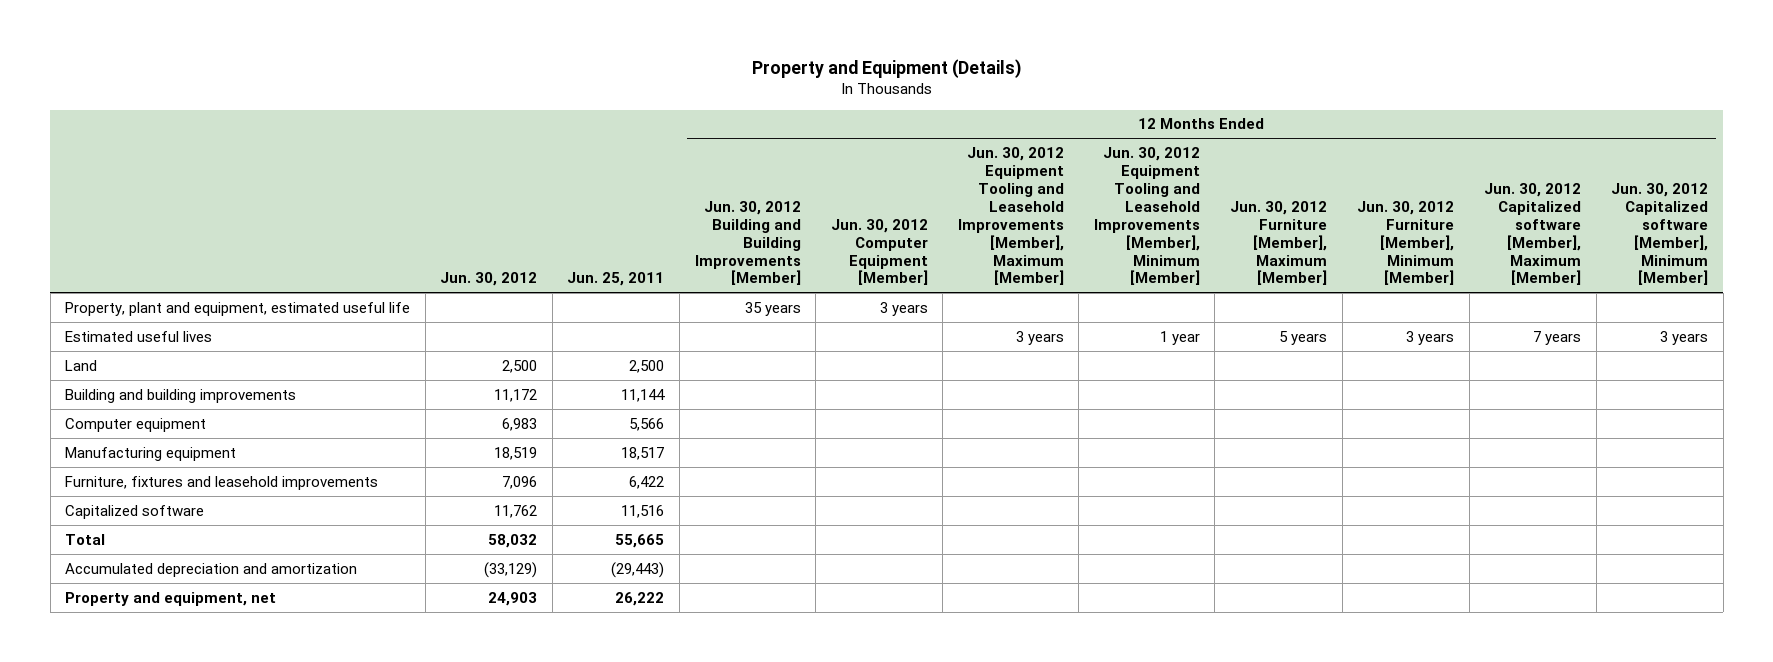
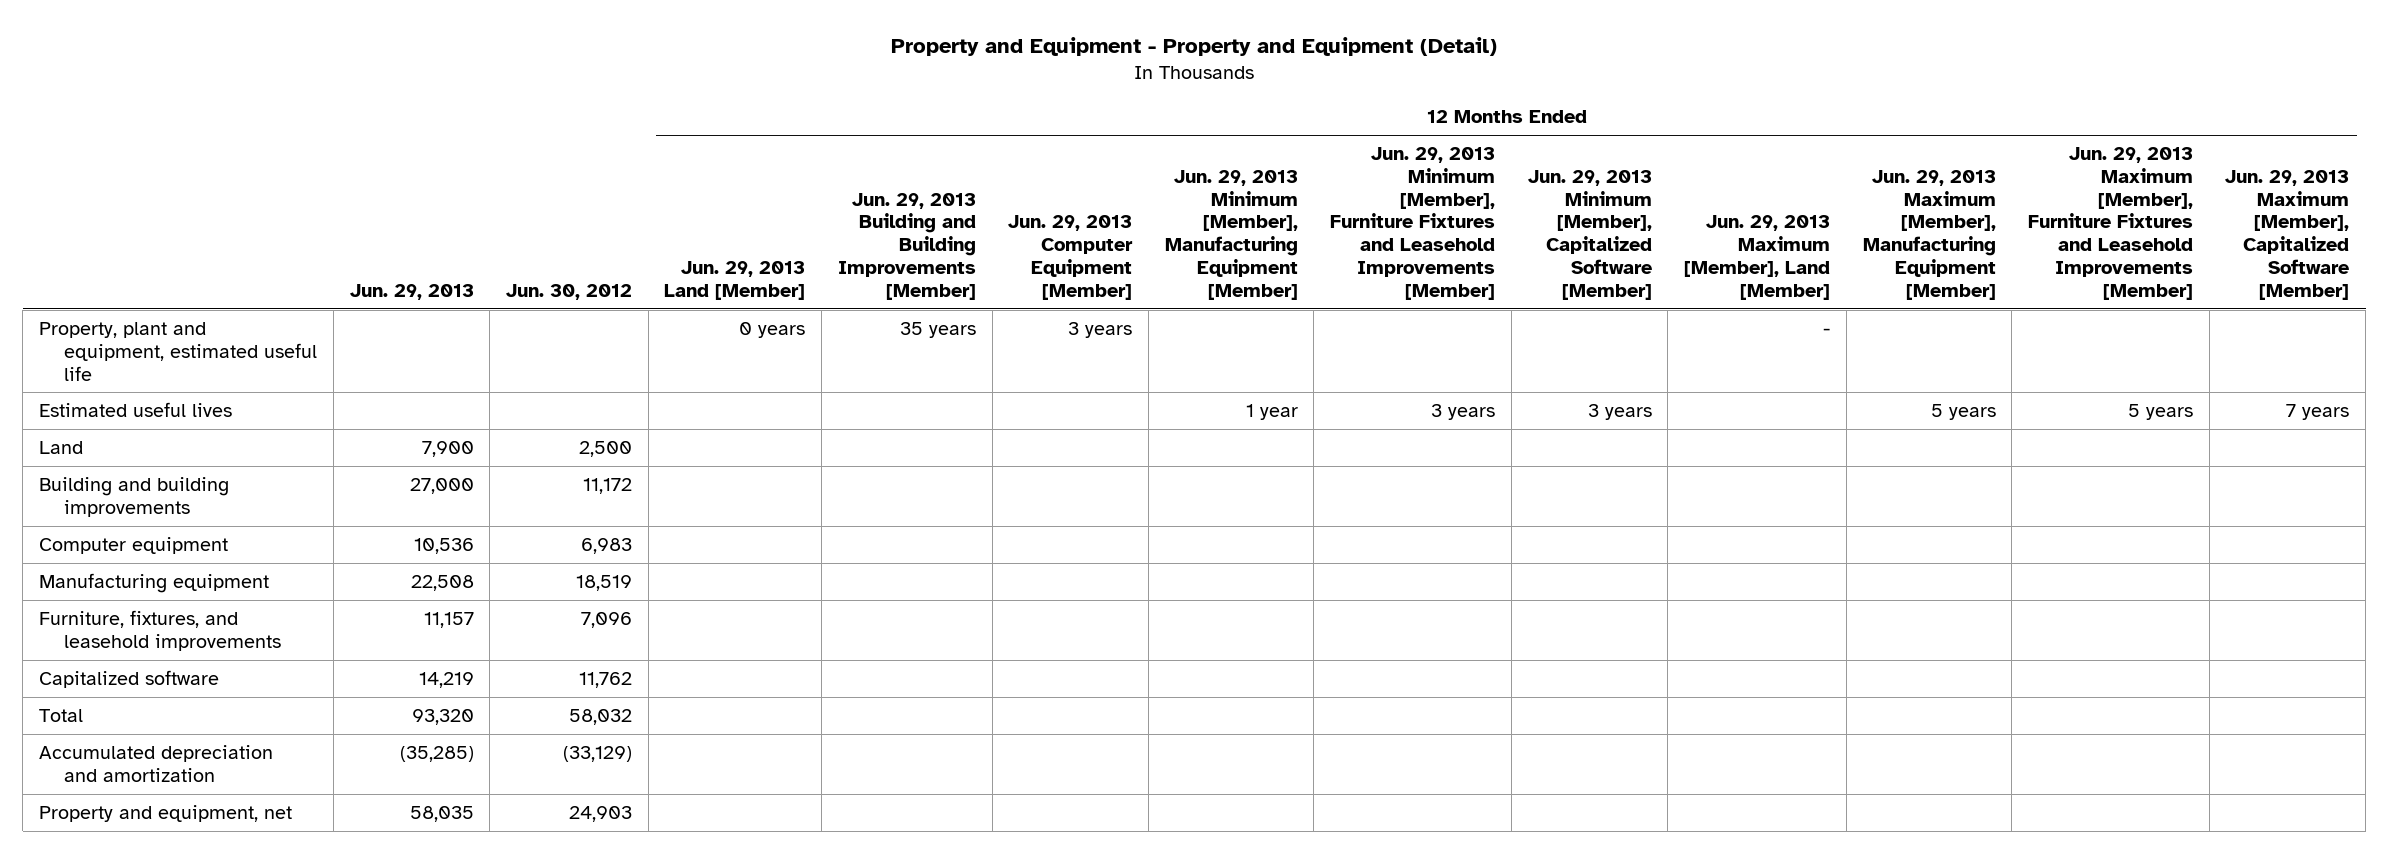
- Property and Equipment (Details)
+ Property and Equipment - Property and Equipment (Detail)
- | Jun. 30, 2012 | Jun. 25, 2011 | 12 Months Ended Jun. 30, 2012 Building and Building Improvements [Member] | 12 Months Ended Jun. 30, 2012 Computer Equipment [Member] | 12 Months Ended Jun. 30, 2012 Equipment Tooling and Leasehold Improvements [Member], Maximum [Member] | 12 Months Ended Jun. 30, 2012 Equipment Tooling and Leasehold Improvements [Member], Minimum [Member] | 12 Months Ended Jun. 30, 2012 Furniture [Member], Maximum [Member] | 12 Months Ended Jun. 30, 2012 Furniture [Member], Minimum [Member] | 12 Months Ended Jun. 30, 2012 Capitalized software [Member], Maximum [Member] | 12 Months Ended Jun. 30, 2012 Capitalized software [Member], Minimum [Member]
+ | Jun. 29, 2013 | Jun. 30, 2012 | 12 Months Ended Jun. 29, 2013 Land [Member] | 12 Months Ended Jun. 29, 2013 Building and Building Improvements [Member] | 12 Months Ended Jun. 29, 2013 Computer Equipment [Member] | 12 Months Ended Jun. 29, 2013 Minimum [Member], Manufacturing Equipment [Member] | 12 Months Ended Jun. 29, 2013 Minimum [Member], Furniture Fixtures and Leasehold Improvements [Member] | 12 Months Ended Jun. 29, 2013 Minimum [Member], Capitalized Software [Member] | 12 Months Ended Jun. 29, 2013 Maximum [Member], Land [Member] | 12 Months Ended Jun. 29, 2013 Maximum [Member], Manufacturing Equipment [Member] | 12 Months Ended Jun. 29, 2013 Maximum [Member], Furniture Fixtures and Leasehold Improvements [Member] | 12 Months Ended Jun. 29, 2013 Maximum [Member], Capitalized Software [Member]
- Furniture, fixtures and leasehold improvements | 7,096 | 6,422 | | | | | | | |
+ Furniture, fixtures, and leasehold improvements | 11,157 | 7,096 | | | | | | | | | |

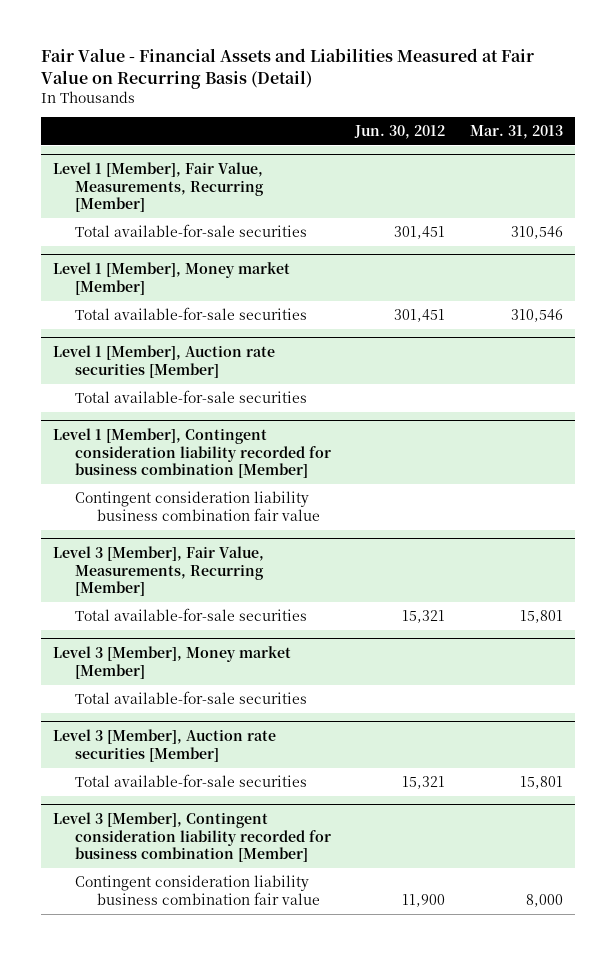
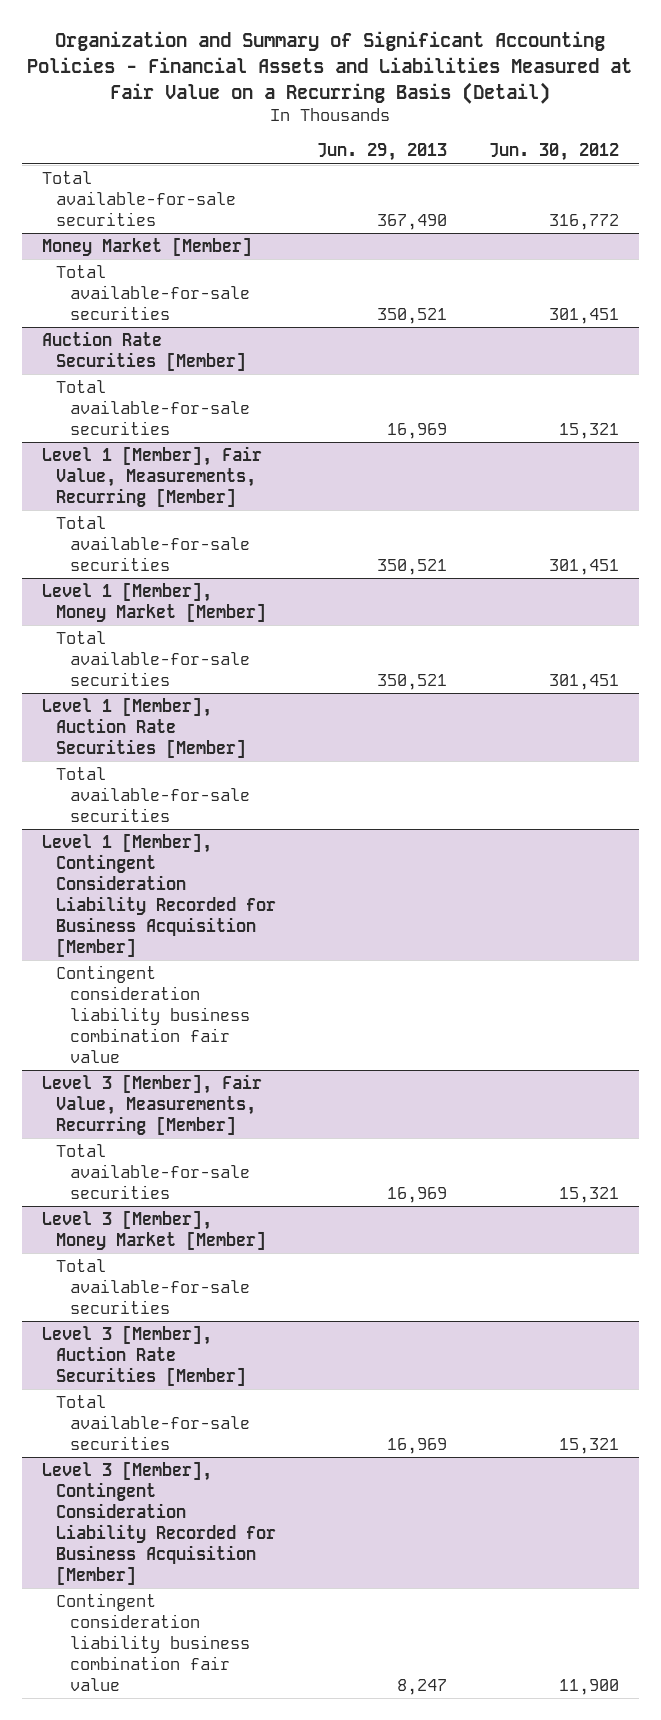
- Fair Value - Financial Assets and Liabilities Measured at Fair Value on Recurring Basis (Detail)
+ Organization and Summary of Significant Accounting Policies - Financial Assets and Liabilities Measured at Fair Value on a Recurring Basis (Detail)
- | Jun. 30, 2012 | Mar. 31, 2013
+ | Jun. 29, 2013 | Jun. 30, 2012
+ Total available-for-sale securities | 367,490 | 316,772
+ Money Market [Member]
+ Total available-for-sale securities | 350,521 | 301,451
+ Auction Rate Securities [Member]
+ Total available-for-sale securities | 16,969 | 15,321
- Level 1 [Member], Money market [Member]
+ Level 1 [Member], Money Market [Member]
- Level 1 [Member], Auction rate securities [Member]
+ Level 1 [Member], Auction Rate Securities [Member]
- Level 1 [Member], Contingent consideration liability recorded for business combination [Member]
+ Level 1 [Member], Contingent Consideration Liability Recorded for Business Acquisition [Member]
- Level 3 [Member], Money market [Member]
+ Level 3 [Member], Money Market [Member]
- Level 3 [Member], Auction rate securities [Member]
+ Level 3 [Member], Auction Rate Securities [Member]
- Level 3 [Member], Contingent consideration liability recorded for business combination [Member]
+ Level 3 [Member], Contingent Consideration Liability Recorded for Business Acquisition [Member]

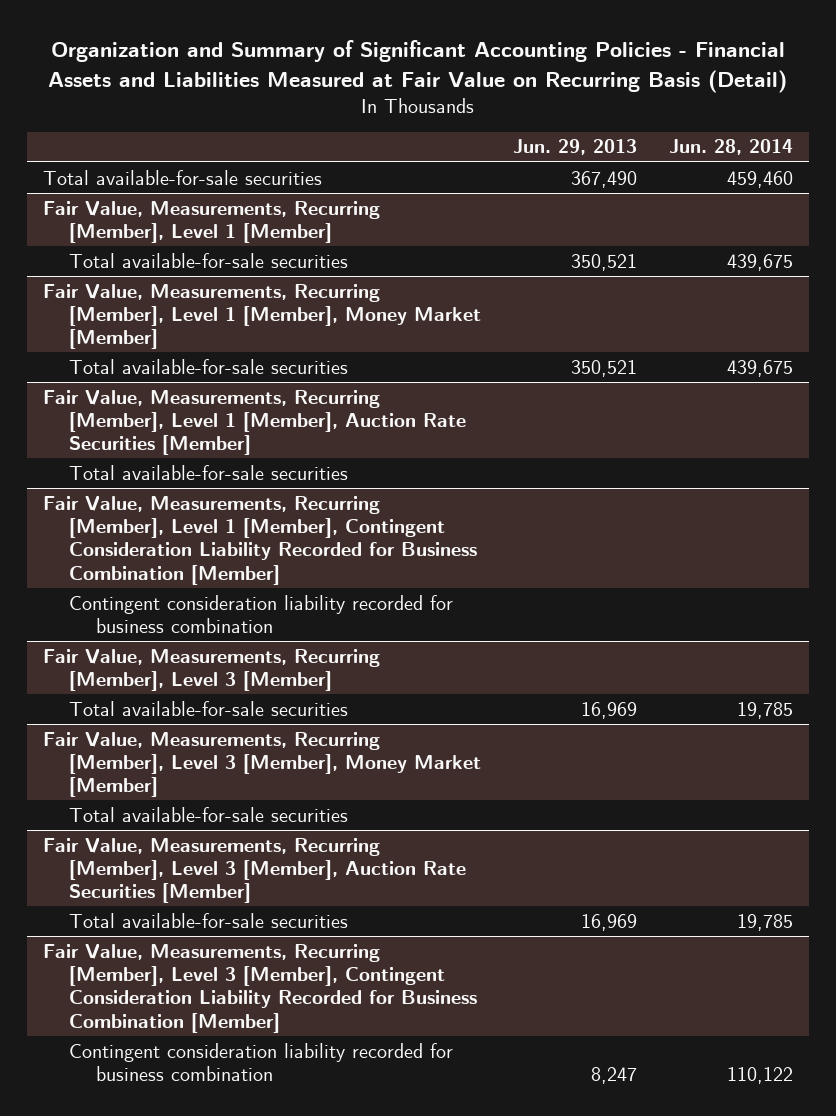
- Organization and Summary of Significant Accounting Policies - Financial Assets and Liabilities Measured at Fair Value on a Recurring Basis (Detail)
+ Organization and Summary of Significant Accounting Policies - Financial Assets and Liabilities Measured at Fair Value on Recurring Basis (Detail)
- | Jun. 29, 2013 | Jun. 30, 2012
+ | Jun. 29, 2013 | Jun. 28, 2014
- Money Market [Member]
- Total available-for-sale securities | 350,521 | 301,451
- Auction Rate Securities [Member]
- Total available-for-sale securities | 16,969 | 15,321
- Level 1 [Member], Fair Value, Measurements, Recurring [Member]
+ Fair Value, Measurements, Recurring [Member], Level 1 [Member]
- Level 1 [Member], Money Market [Member]
+ Fair Value, Measurements, Recurring [Member], Level 1 [Member], Money Market [Member]
- Level 1 [Member], Auction Rate Securities [Member]
+ Fair Value, Measurements, Recurring [Member], Level 1 [Member], Auction Rate Securities [Member]
- Level 1 [Member], Contingent Consideration Liability Recorded for Business Acquisition [Member]
- Contingent consideration liability business combination fair value
- Level 3 [Member], Fair Value, Measurements, Recurring [Member]
+ Fair Value, Measurements, Recurring [Member], Level 1 [Member], Contingent Consideration Liability Recorded for Business Combination [Member]
+ Contingent consideration liability recorded for business combination
+ Fair Value, Measurements, Recurring [Member], Level 3 [Member]
- Level 3 [Member], Money Market [Member]
+ Fair Value, Measurements, Recurring [Member], Level 3 [Member], Money Market [Member]
- Level 3 [Member], Auction Rate Securities [Member]
+ Fair Value, Measurements, Recurring [Member], Level 3 [Member], Auction Rate Securities [Member]
- Level 3 [Member], Contingent Consideration Liability Recorded for Business Acquisition [Member]
- Contingent consideration liability business combination fair value | 8,247 | 11,900
+ Fair Value, Measurements, Recurring [Member], Level 3 [Member], Contingent Consideration Liability Recorded for Business Combination [Member]
+ Contingent consideration liability recorded for business combination | 8,247 | 110,122

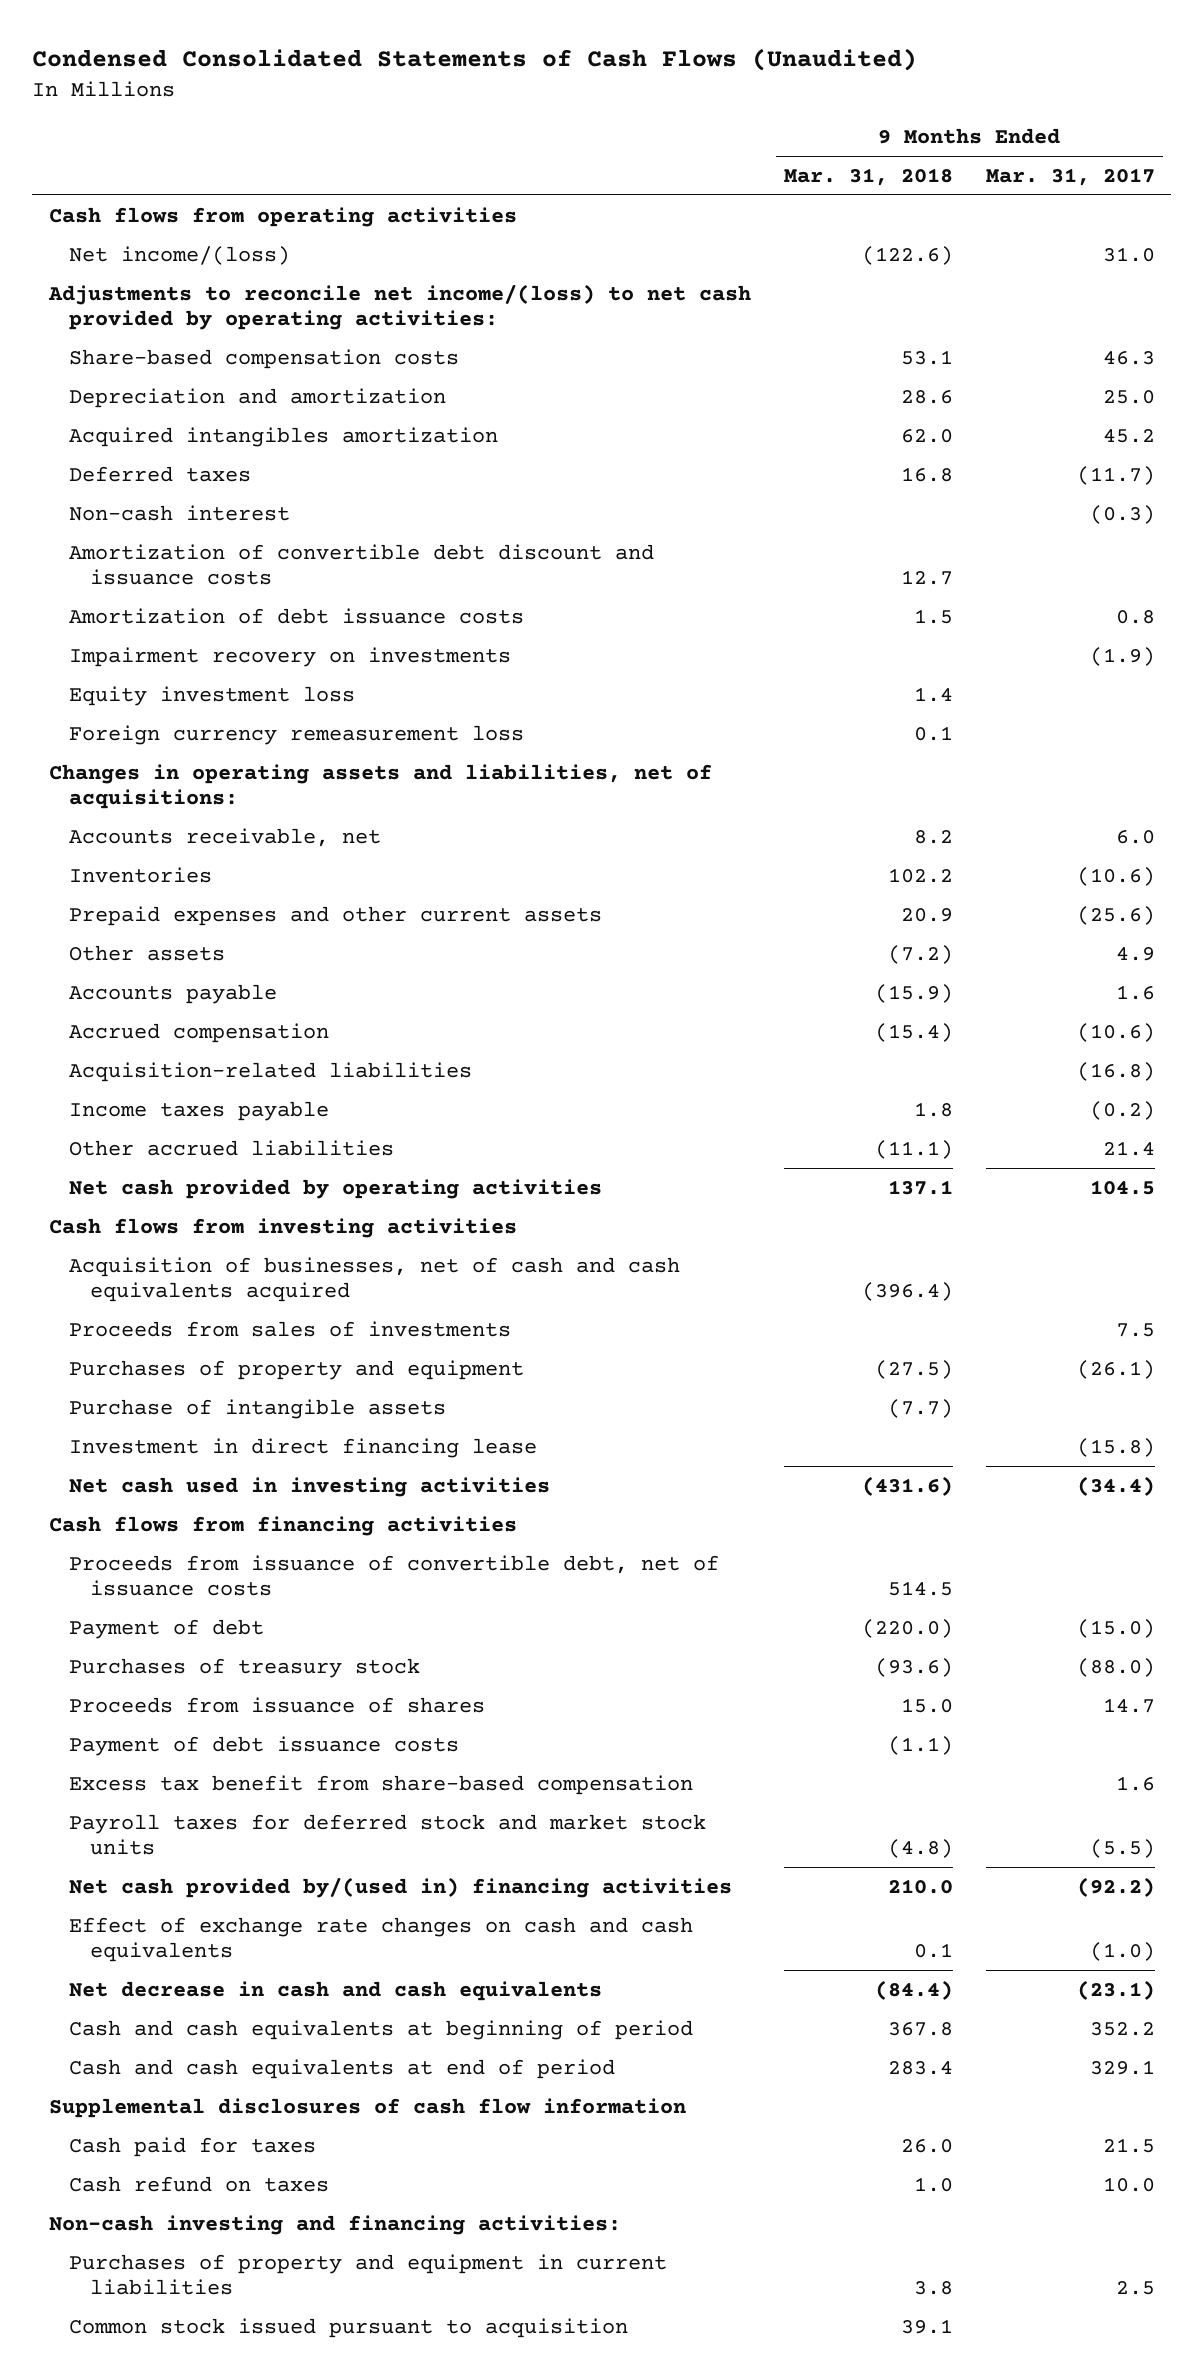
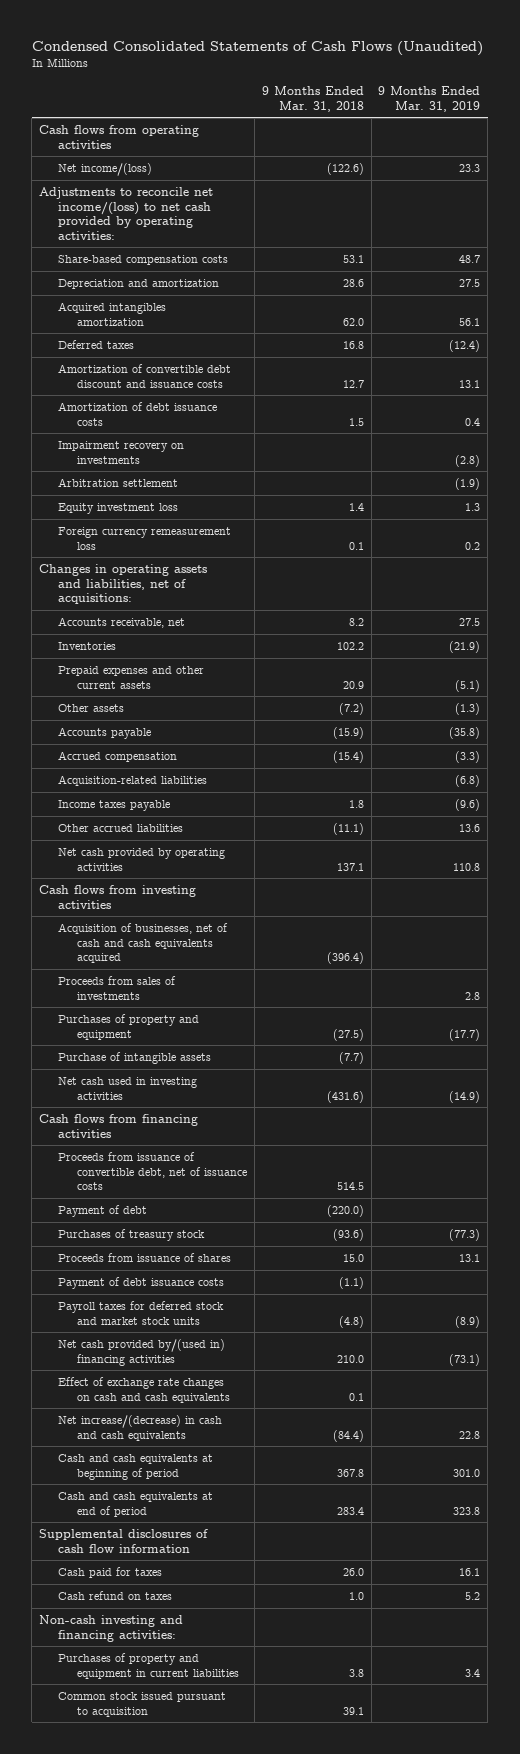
- | 9 Months Ended Mar. 31, 2018 | 9 Months Ended Mar. 31, 2017
+ | 9 Months Ended Mar. 31, 2018 | 9 Months Ended Mar. 31, 2019
- Non-cash interest | | (0.3)
+ Arbitration settlement | | (1.9)
- Investment in direct financing lease | | (15.8)
- Excess tax benefit from share-based compensation | | 1.6
- Net decrease in cash and cash equivalents | (84.4) | (23.1)
+ Net increase/(decrease) in cash and cash equivalents | (84.4) | 22.8

